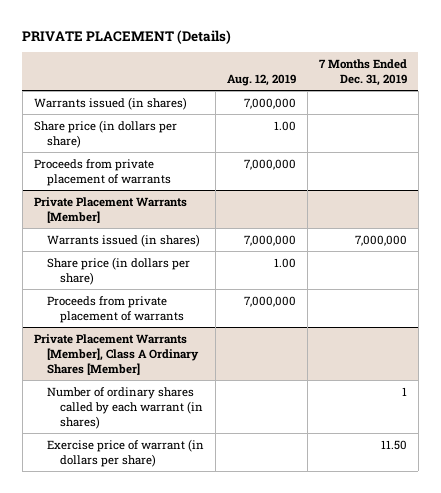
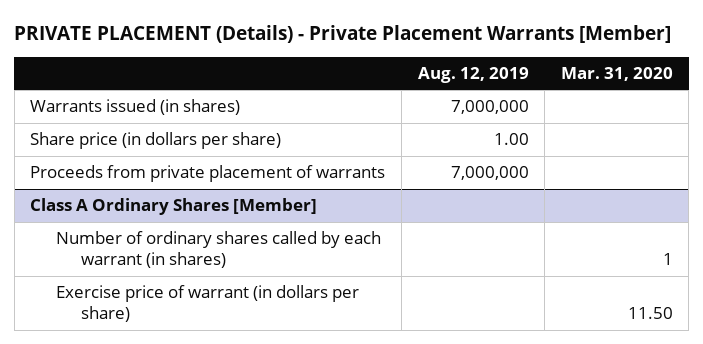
- PRIVATE PLACEMENT (Details)
+ PRIVATE PLACEMENT (Details) - Private Placement Warrants [Member]
- | Aug. 12, 2019 | 7 Months Ended Dec. 31, 2019
+ | Aug. 12, 2019 | Mar. 31, 2020
- Private Placement Warrants [Member]
- Warrants issued (in shares) | 7,000,000 | 7,000,000
- Share price (in dollars per share) | 1.00 |
- Proceeds from private placement of warrants | 7,000,000 |
- Private Placement Warrants [Member], Class A Ordinary Shares [Member]
+ Class A Ordinary Shares [Member]

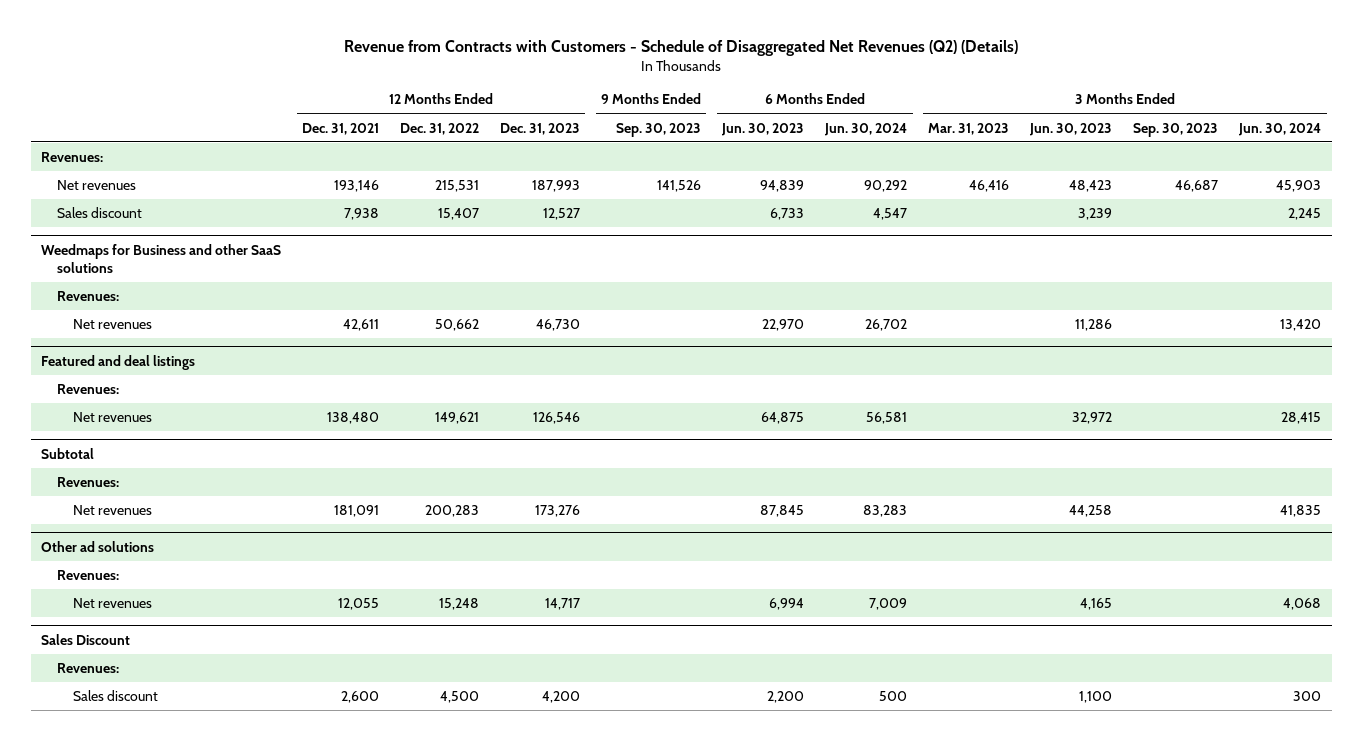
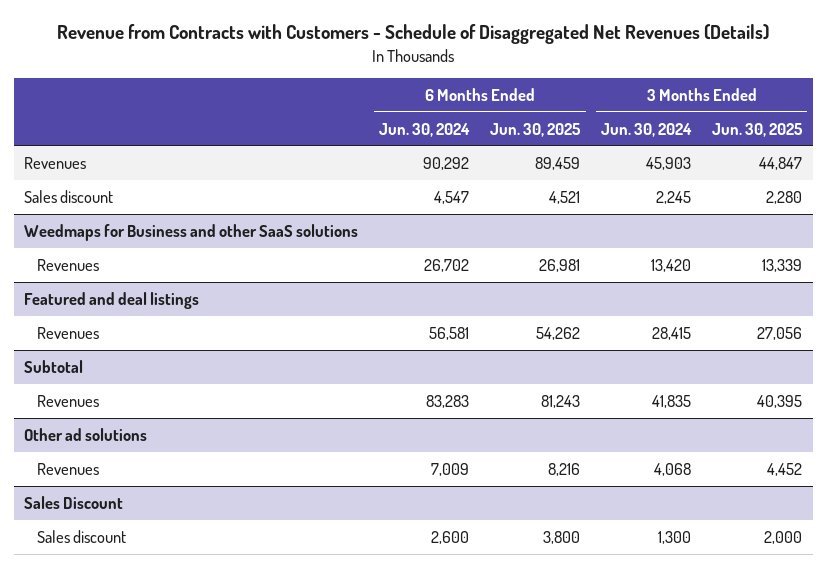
- Revenue from Contracts with Customers - Schedule of Disaggregated Net Revenues (Q2) (Details)
+ Revenue from Contracts with Customers - Schedule of Disaggregated Net Revenues (Details)
- | 12 Months Ended Dec. 31, 2021 | 12 Months Ended Dec. 31, 2022 | 12 Months Ended Dec. 31, 2023 | 9 Months Ended Sep. 30, 2023 | 6 Months Ended Jun. 30, 2023 | 6 Months Ended Jun. 30, 2024 | 3 Months Ended Mar. 31, 2023 | 3 Months Ended Jun. 30, 2023 | 3 Months Ended Sep. 30, 2023 | 3 Months Ended Jun. 30, 2024
+ | 6 Months Ended Jun. 30, 2024 | 6 Months Ended Jun. 30, 2025 | 3 Months Ended Jun. 30, 2024 | 3 Months Ended Jun. 30, 2025
- Revenues:
- Net revenues | 193,146 | 215,531 | 187,993 | 141,526 | 94,839 | 90,292 | 46,416 | 48,423 | 46,687 | 45,903
+ Revenues | 90,292 | 89,459 | 45,903 | 44,847
@ Weedmaps for Business and other SaaS solutions
- Revenues:
- Net revenues | 42,611 | 50,662 | 46,730 | | 22,970 | 26,702 | | 11,286 | | 13,420
+ Revenues | 26,702 | 26,981 | 13,420 | 13,339
@ Featured and deal listings
- Revenues:
- Net revenues | 138,480 | 149,621 | 126,546 | | 64,875 | 56,581 | | 32,972 | | 28,415
+ Revenues | 56,581 | 54,262 | 28,415 | 27,056
@ Subtotal
- Revenues:
- Net revenues | 181,091 | 200,283 | 173,276 | | 87,845 | 83,283 | | 44,258 | | 41,835
+ Revenues | 83,283 | 81,243 | 41,835 | 40,395
@ Other ad solutions
- Revenues:
- Net revenues | 12,055 | 15,248 | 14,717 | | 6,994 | 7,009 | | 4,165 | | 4,068
+ Revenues | 7,009 | 8,216 | 4,068 | 4,452
@ Sales Discount
- Revenues:
- Sales discount | 2,600 | 4,500 | 4,200 | | 2,200 | 500 | | 1,100 | | 300
+ Sales discount | 2,600 | 3,800 | 1,300 | 2,000

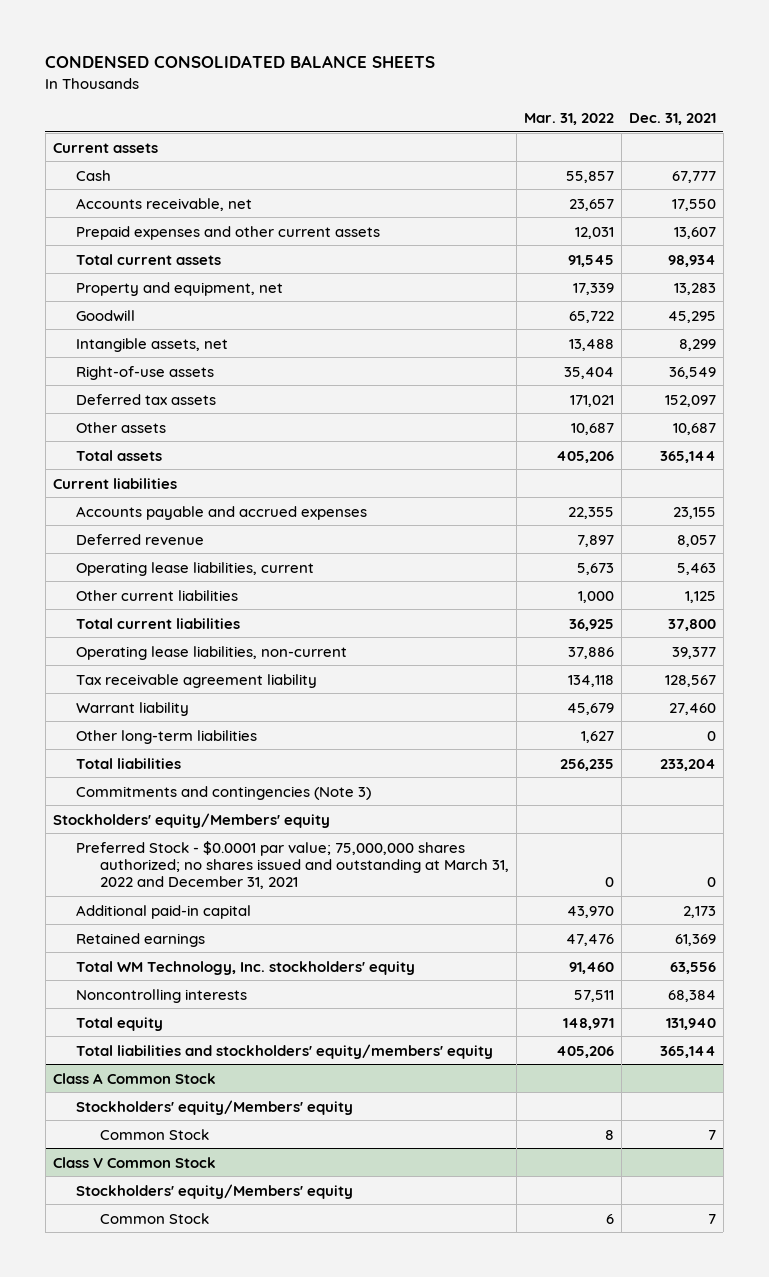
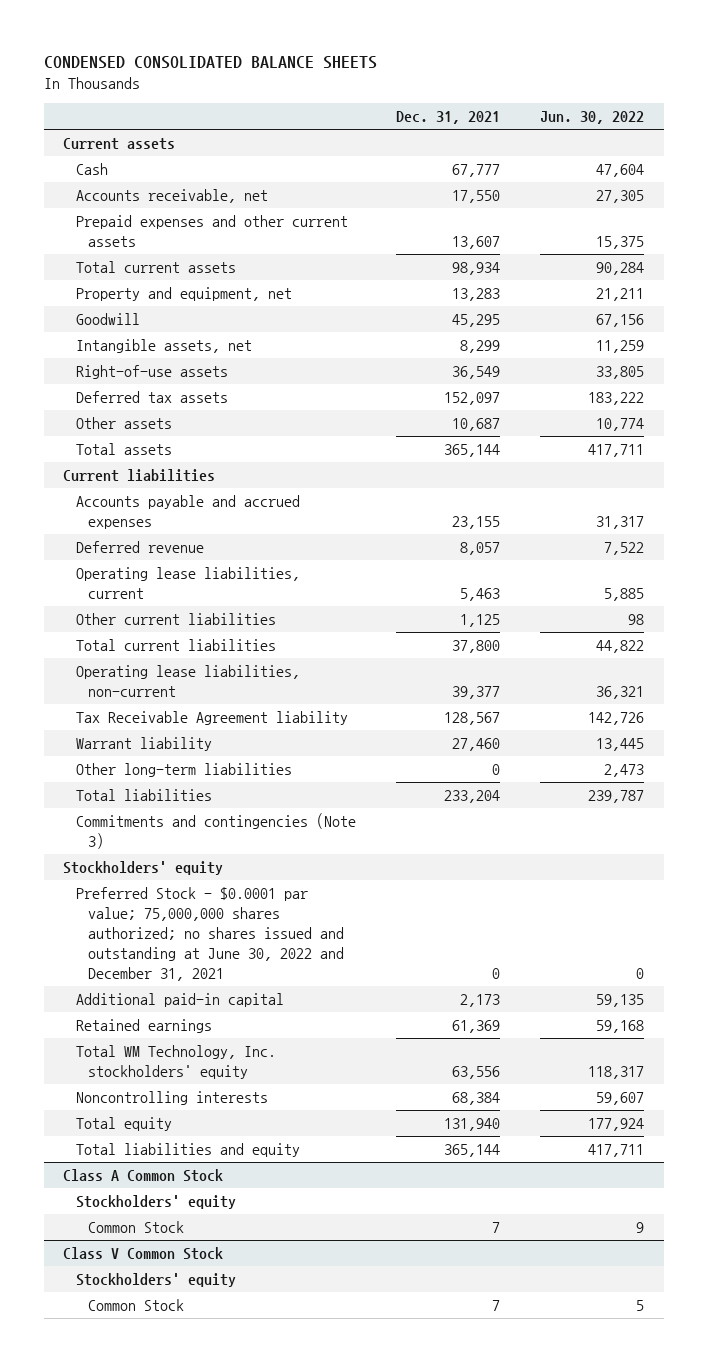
- | Mar. 31, 2022 | Dec. 31, 2021
+ | Dec. 31, 2021 | Jun. 30, 2022
- Tax receivable agreement liability | 134,118 | 128,567
+ Tax Receivable Agreement liability | 128,567 | 142,726
- Stockholders' equity/Members' equity
- Preferred Stock - $0.0001 par value; 75,000,000 shares authorized; no shares issued and outstanding at March 31, 2022 and December 31, 2021 | 0 | 0
+ Stockholders' equity
+ Preferred Stock - $0.0001 par value; 75,000,000 shares authorized; no shares issued and outstanding at June 30, 2022 and December 31, 2021 | 0 | 0
- Total liabilities and stockholders' equity/members' equity | 405,206 | 365,144
+ Total liabilities and equity | 365,144 | 417,711
@ Class A Common Stock
- Stockholders' equity/Members' equity
+ Stockholders' equity
@ Class V Common Stock
- Stockholders' equity/Members' equity
+ Stockholders' equity

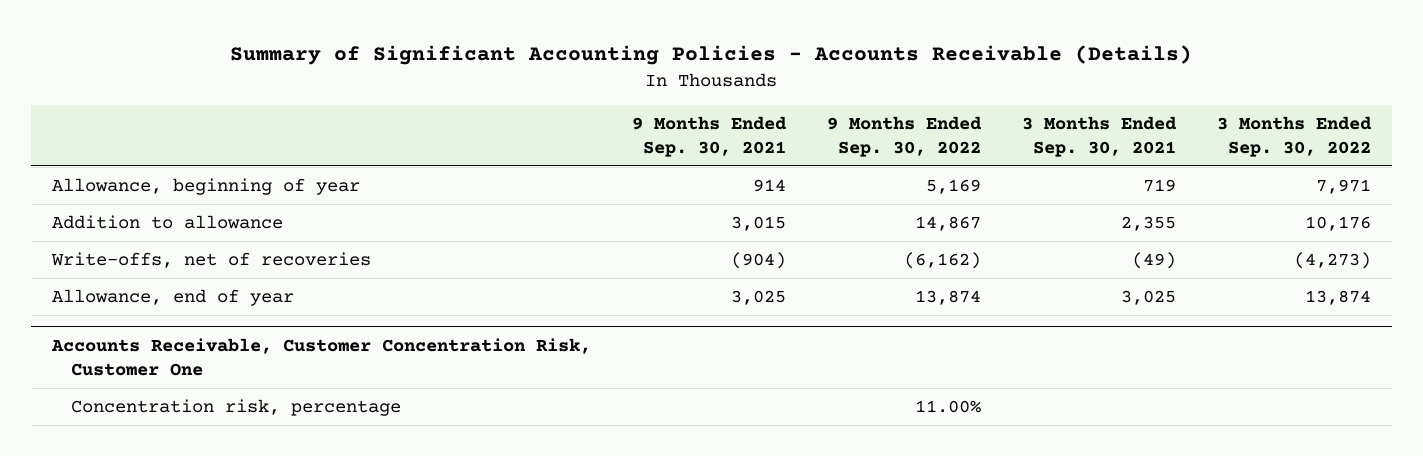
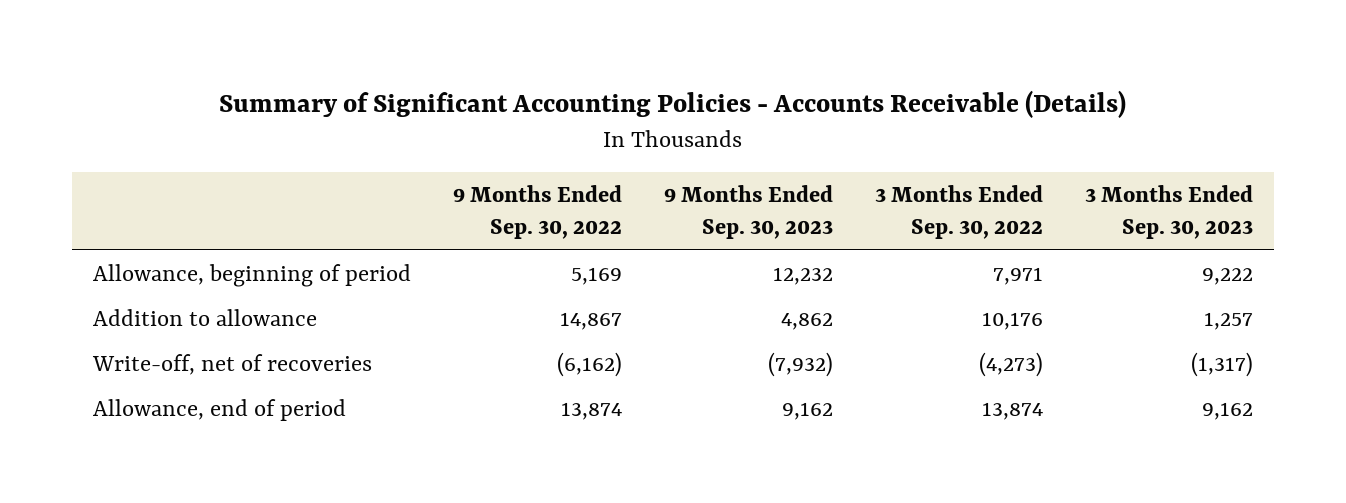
- | 9 Months Ended Sep. 30, 2021 | 9 Months Ended Sep. 30, 2022 | 3 Months Ended Sep. 30, 2021 | 3 Months Ended Sep. 30, 2022
+ | 9 Months Ended Sep. 30, 2022 | 9 Months Ended Sep. 30, 2023 | 3 Months Ended Sep. 30, 2022 | 3 Months Ended Sep. 30, 2023
- Allowance, beginning of year | 914 | 5,169 | 719 | 7,971
+ Allowance, beginning of period | 5,169 | 12,232 | 7,971 | 9,222
- Write-offs, net of recoveries | (904) | (6,162) | (49) | (4,273)
- Allowance, end of year | 3,025 | 13,874 | 3,025 | 13,874
- Accounts Receivable, Customer Concentration Risk, Customer One
- Concentration risk, percentage | | 11.00% | |
+ Write-off, net of recoveries | (6,162) | (7,932) | (4,273) | (1,317)
+ Allowance, end of period | 13,874 | 9,162 | 13,874 | 9,162

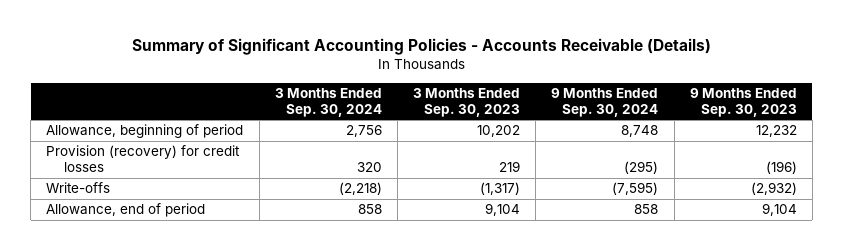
- | 9 Months Ended Sep. 30, 2022 | 9 Months Ended Sep. 30, 2023 | 3 Months Ended Sep. 30, 2022 | 3 Months Ended Sep. 30, 2023
+ | 3 Months Ended Sep. 30, 2024 | 3 Months Ended Sep. 30, 2023 | 9 Months Ended Sep. 30, 2024 | 9 Months Ended Sep. 30, 2023
- Allowance, beginning of period | 5,169 | 12,232 | 7,971 | 9,222
- Addition to allowance | 14,867 | 4,862 | 10,176 | 1,257
- Write-off, net of recoveries | (6,162) | (7,932) | (4,273) | (1,317)
- Allowance, end of period | 13,874 | 9,162 | 13,874 | 9,162
+ Allowance, beginning of period | 2,756 | 10,202 | 8,748 | 12,232
+ Provision (recovery) for credit losses | 320 | 219 | (295) | (196)
+ Write-offs | (2,218) | (1,317) | (7,595) | (2,932)
+ Allowance, end of period | 858 | 9,104 | 858 | 9,104

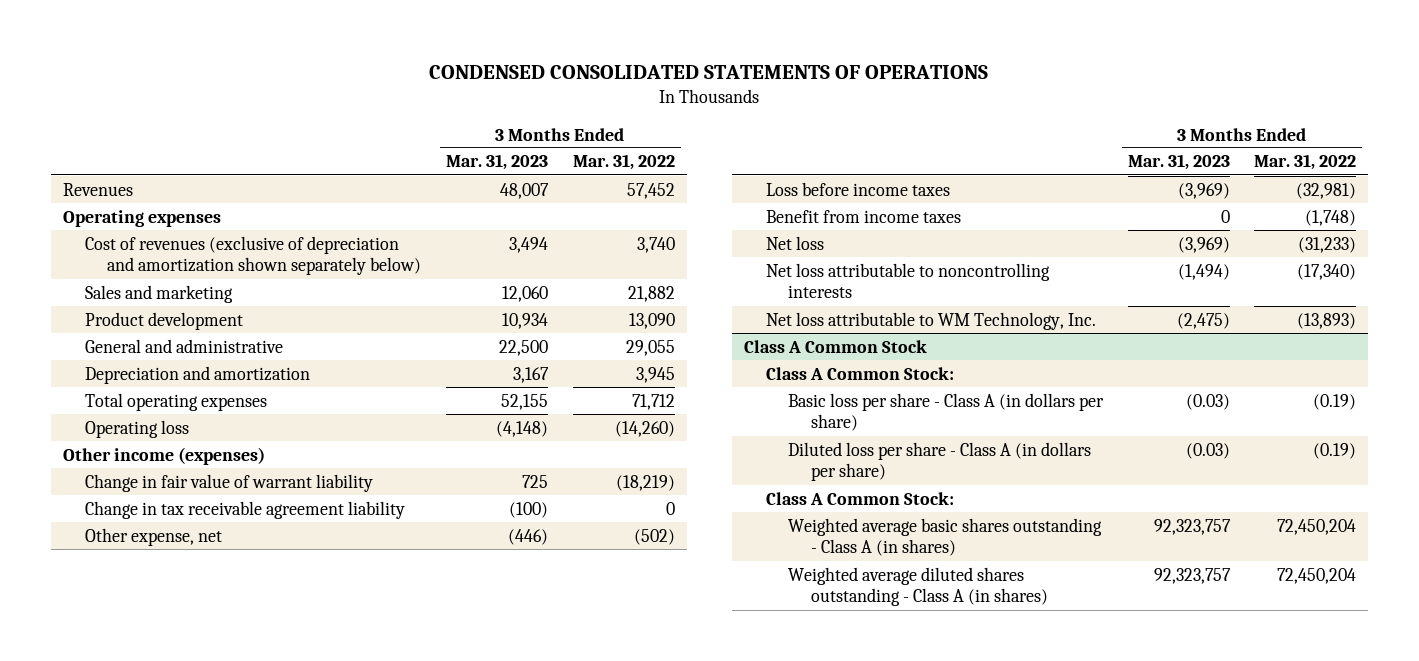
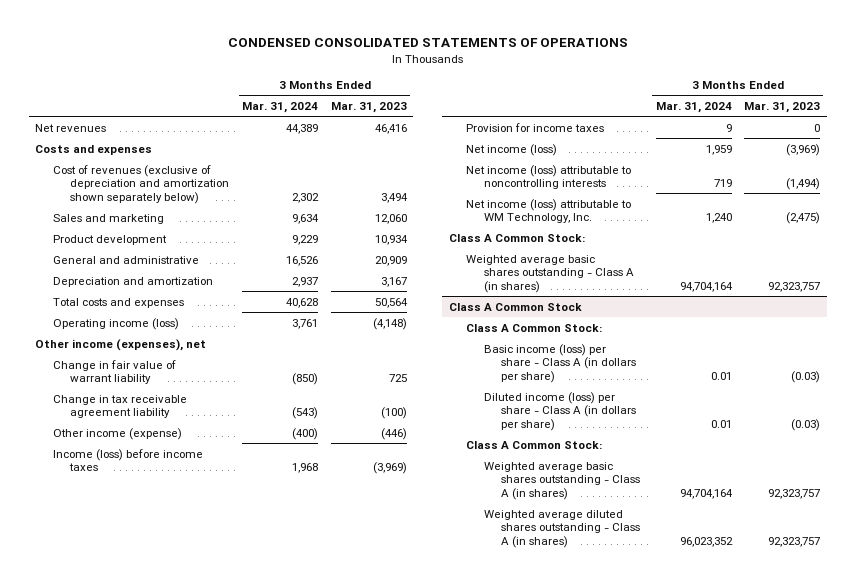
- | 3 Months Ended Mar. 31, 2023 | 3 Months Ended Mar. 31, 2022
+ | 3 Months Ended Mar. 31, 2024 | 3 Months Ended Mar. 31, 2023
- Revenues | 48,007 | 57,452
- Operating expenses
+ Net revenues | 44,389 | 46,416
+ Costs and expenses
- General and administrative | 22,500 | 29,055
+ General and administrative | 16,526 | 20,909
- Total operating expenses | 52,155 | 71,712
- Operating loss | (4,148) | (14,260)
- Other income (expenses)
+ Total costs and expenses | 40,628 | 50,564
+ Operating income (loss) | 3,761 | (4,148)
+ Other income (expenses), net
- Other expense, net | (446) | (502)
- Loss before income taxes | (3,969) | (32,981)
- Benefit from income taxes | 0 | (1,748)
- Net loss | (3,969) | (31,233)
- Net loss attributable to noncontrolling interests | (1,494) | (17,340)
- Net loss attributable to WM Technology, Inc. | (2,475) | (13,893)
+ Other income (expense) | (400) | (446)
+ Income (loss) before income taxes | 1,968 | (3,969)
+ Provision for income taxes | 9 | 0
+ Net income (loss) | 1,959 | (3,969)
+ Net income (loss) attributable to noncontrolling interests | 719 | (1,494)
+ Net income (loss) attributable to WM Technology, Inc. | 1,240 | (2,475)
+ Class A Common Stock:
+ Weighted average basic shares outstanding - Class A (in shares) | 94,704,164 | 92,323,757
@ Class A Common Stock
- Basic loss per share - Class A (in dollars per share) | (0.03) | (0.19)
- Diluted loss per share - Class A (in dollars per share) | (0.03) | (0.19)
+ Basic income (loss) per share - Class A (in dollars per share) | 0.01 | (0.03)
+ Diluted income (loss) per share - Class A (in dollars per share) | 0.01 | (0.03)

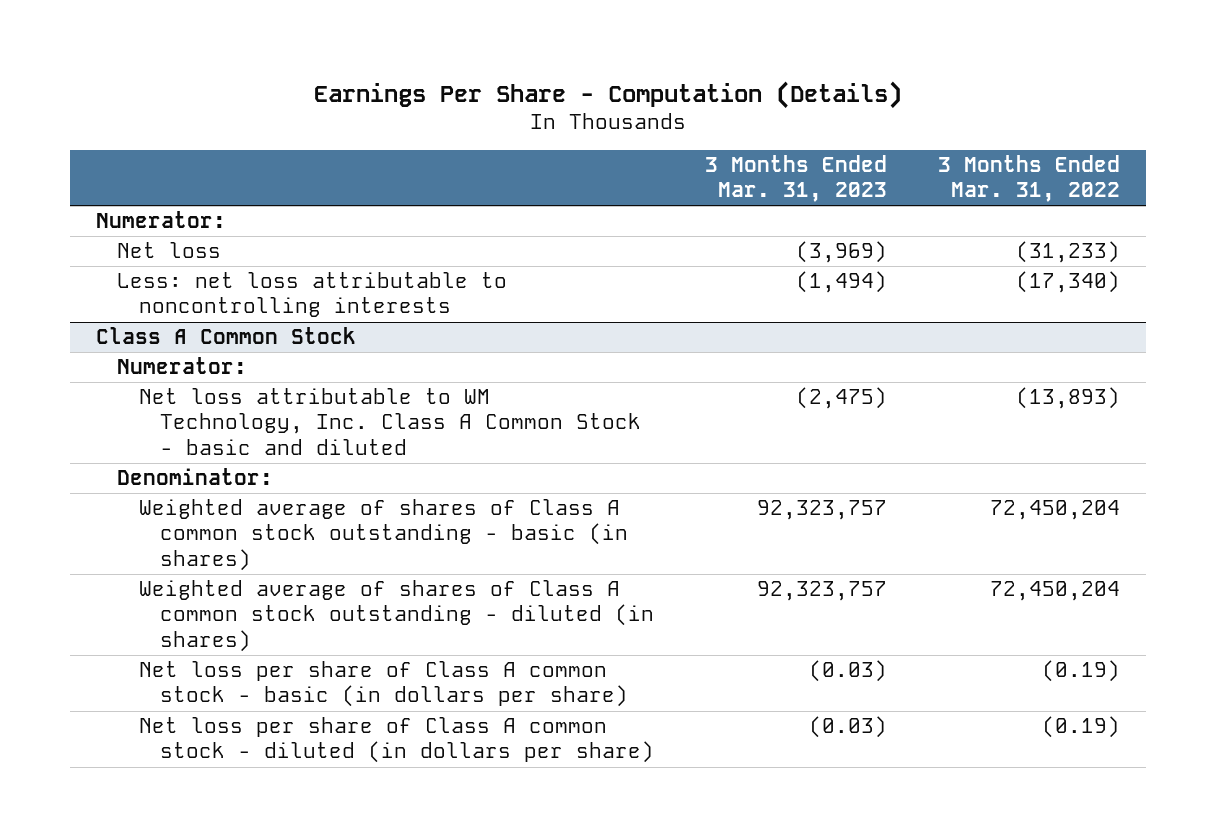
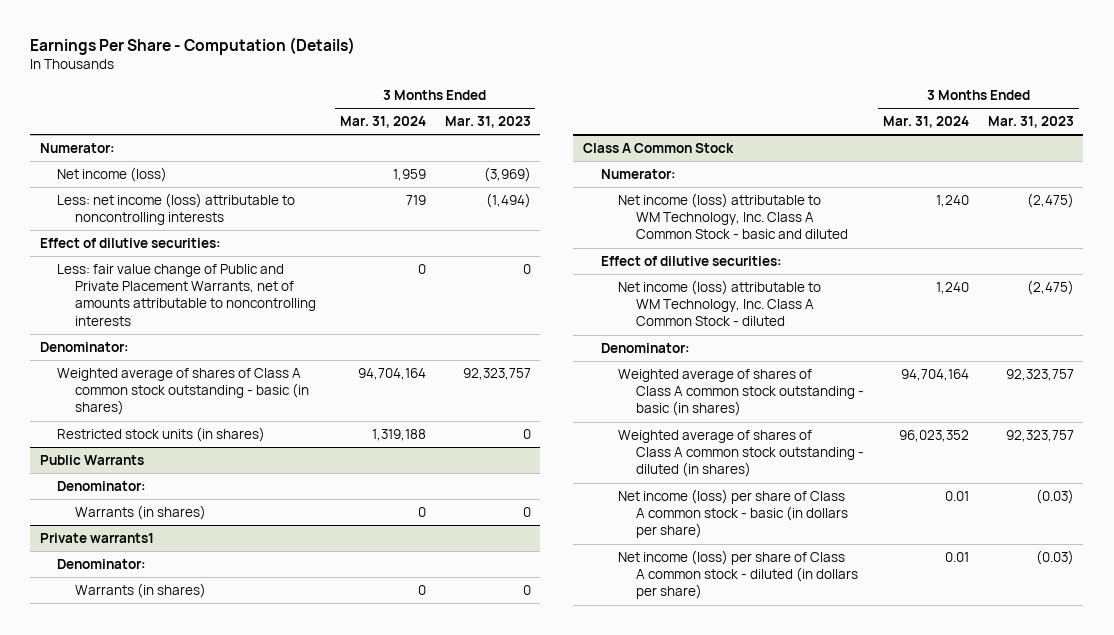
- | 3 Months Ended Mar. 31, 2023 | 3 Months Ended Mar. 31, 2022
+ | 3 Months Ended Mar. 31, 2024 | 3 Months Ended Mar. 31, 2023
- Net loss | (3,969) | (31,233)
- Less: net loss attributable to noncontrolling interests | (1,494) | (17,340)
+ Net income (loss) | 1,959 | (3,969)
+ Less: net income (loss) attributable to noncontrolling interests | 719 | (1,494)
+ Effect of dilutive securities:
+ Less: fair value change of Public and Private Placement Warrants, net of amounts attributable to noncontrolling interests | 0 | 0
+ Denominator:
+ Weighted average of shares of Class A common stock outstanding - basic (in shares) | 94,704,164 | 92,323,757
+ Restricted stock units (in shares) | 1,319,188 | 0
+ Public Warrants
+ Denominator:
+ Warrants (in shares) | 0 | 0
+ Private warrants1
+ Denominator:
+ Warrants (in shares) | 0 | 0
@ Class A Common Stock
- Net loss attributable to WM Technology, Inc. Class A Common Stock - basic and diluted | (2,475) | (13,893)
+ Net income (loss) attributable to WM Technology, Inc. Class A Common Stock - basic and diluted | 1,240 | (2,475)
+ Effect of dilutive securities:
+ Net income (loss) attributable to WM Technology, Inc. Class A Common Stock - diluted | 1,240 | (2,475)
- Net loss per share of Class A common stock - basic (in dollars per share) | (0.03) | (0.19)
- Net loss per share of Class A common stock - diluted (in dollars per share) | (0.03) | (0.19)
+ Net income (loss) per share of Class A common stock - basic (in dollars per share) | 0.01 | (0.03)
+ Net income (loss) per share of Class A common stock - diluted (in dollars per share) | 0.01 | (0.03)

